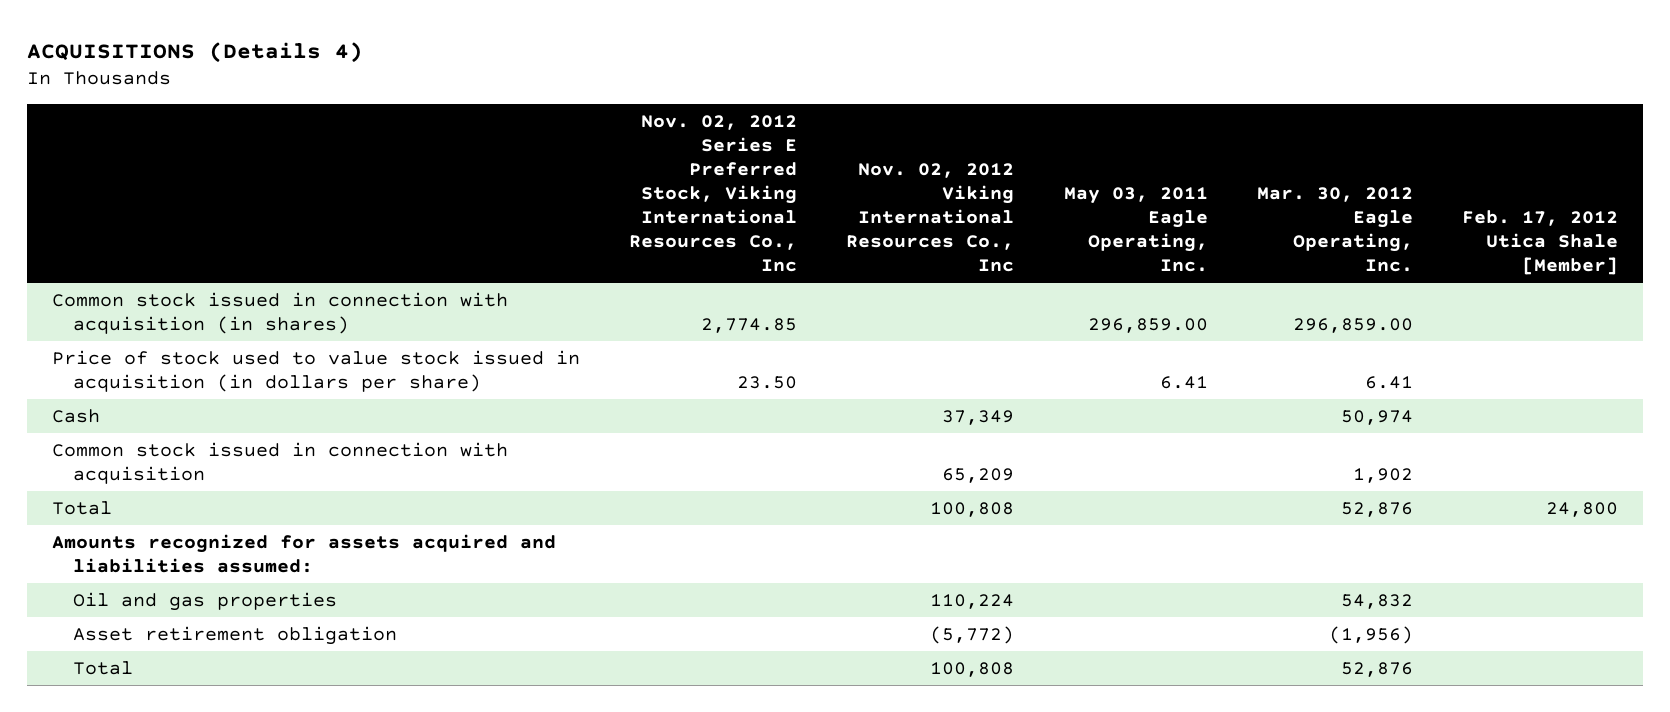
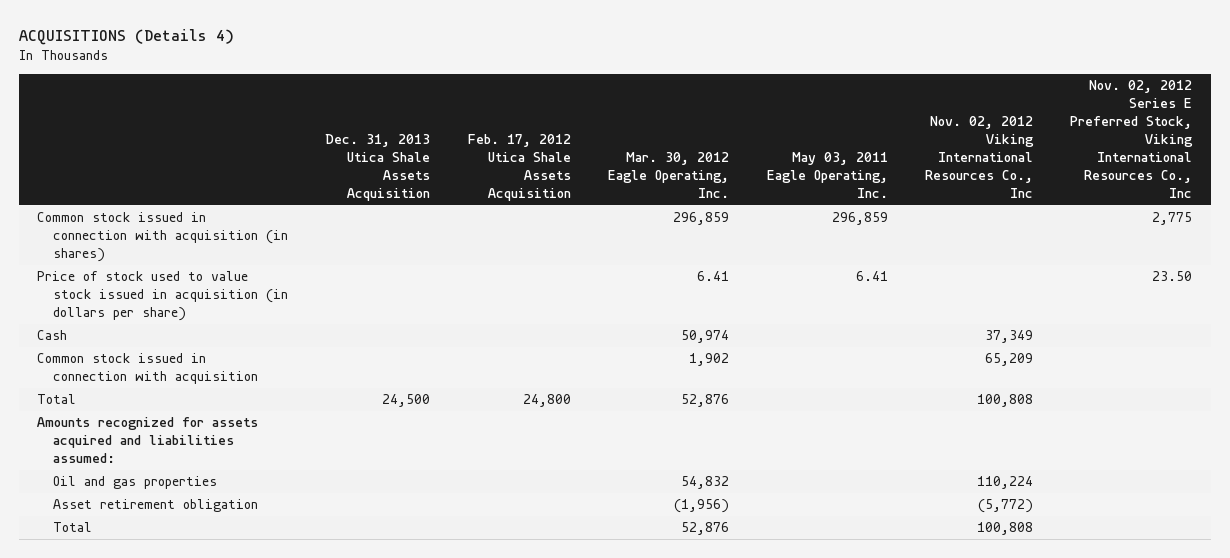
- | Nov. 02, 2012 Series E Preferred Stock, Viking International Resources Co., Inc | Nov. 02, 2012 Viking International Resources Co., Inc | May 03, 2011 Eagle Operating, Inc. | Mar. 30, 2012 Eagle Operating, Inc. | Feb. 17, 2012 Utica Shale [Member]
+ | Dec. 31, 2013 Utica Shale Assets Acquisition | Feb. 17, 2012 Utica Shale Assets Acquisition | Mar. 30, 2012 Eagle Operating, Inc. | May 03, 2011 Eagle Operating, Inc. | Nov. 02, 2012 Viking International Resources Co., Inc | Nov. 02, 2012 Series E Preferred Stock, Viking International Resources Co., Inc
- Common stock issued in connection with acquisition (in shares) | 2,774.85 | | 296,859.00 | 296,859.00 |
+ Common stock issued in connection with acquisition (in shares) | | | 296,859 | 296,859 | | 2,775

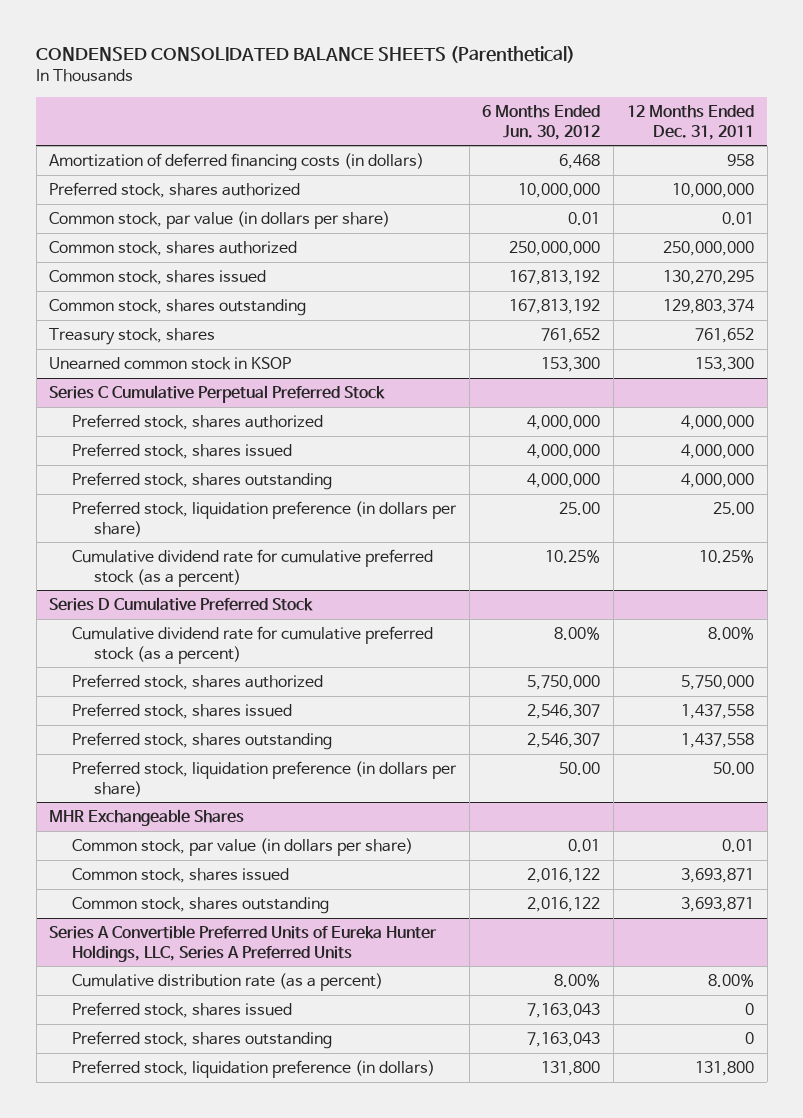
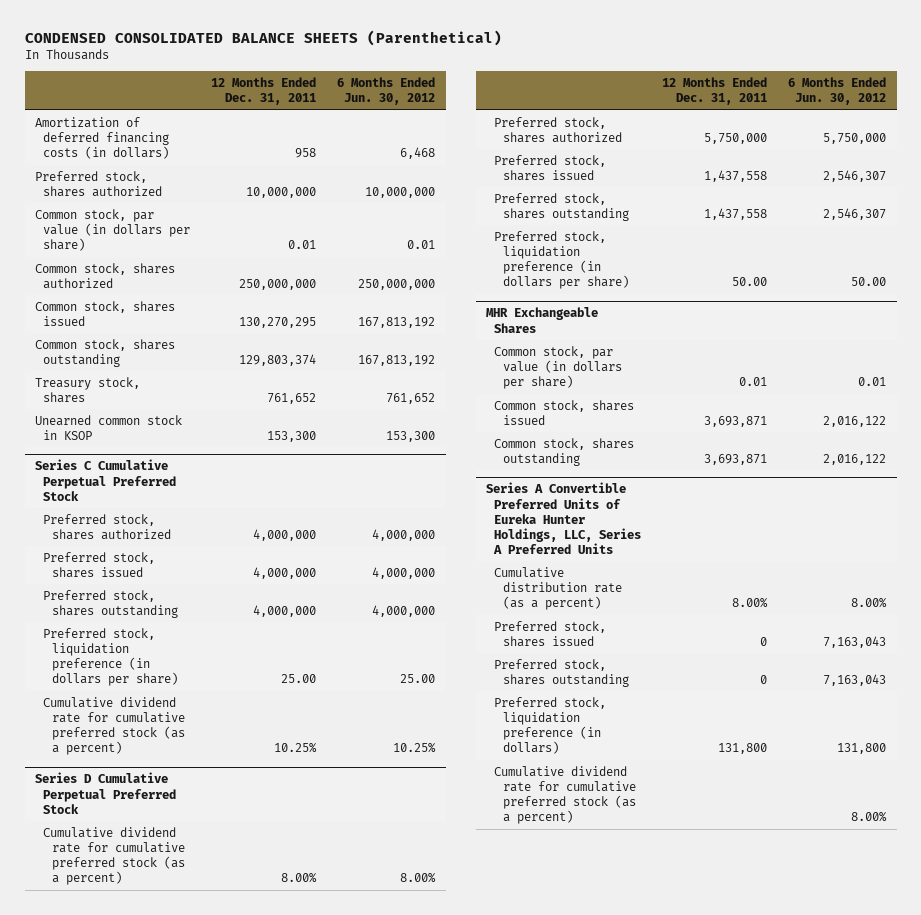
- | 6 Months Ended Jun. 30, 2012 | 12 Months Ended Dec. 31, 2011
+ | 12 Months Ended Dec. 31, 2011 | 6 Months Ended Jun. 30, 2012
- Series D Cumulative Preferred Stock
+ Series D Cumulative Perpetual Preferred Stock
@ Series A Convertible Preferred Units of Eureka Hunter Holdings, LLC, Series A Preferred Units
+ Cumulative dividend rate for cumulative preferred stock (as a percent) | | 8.00%

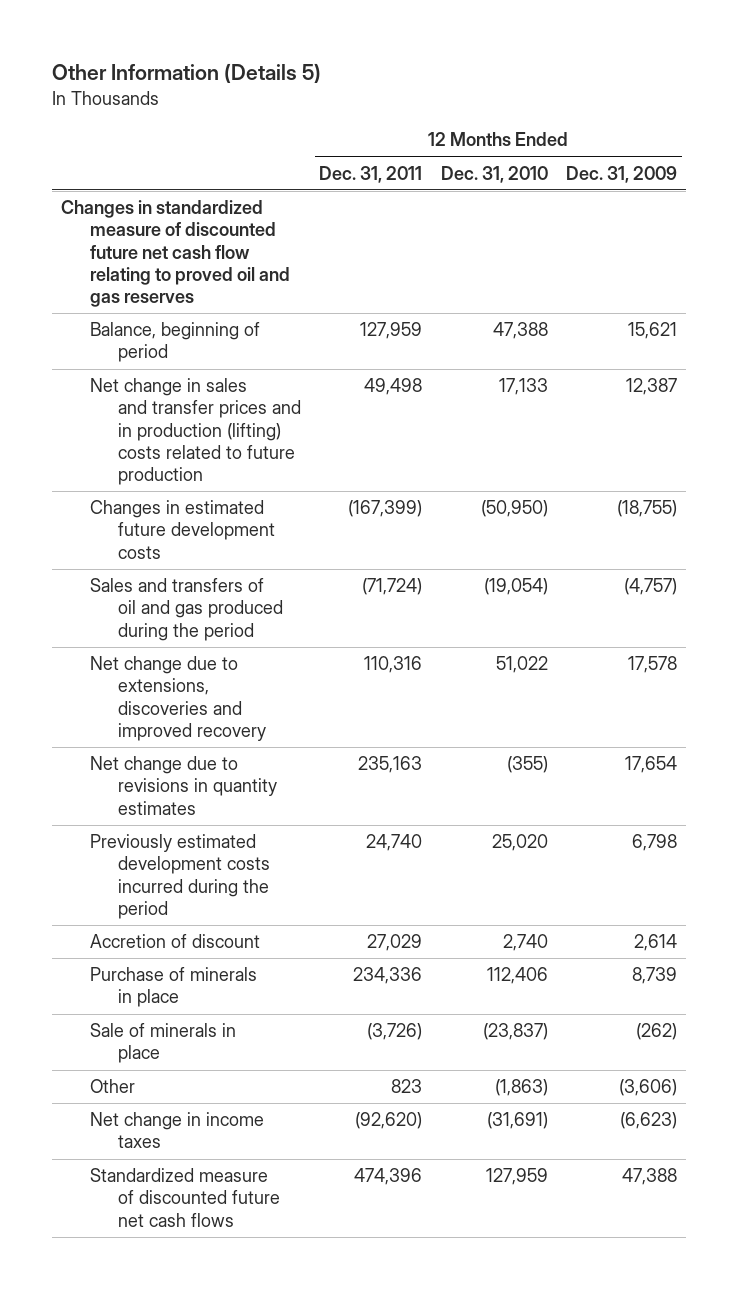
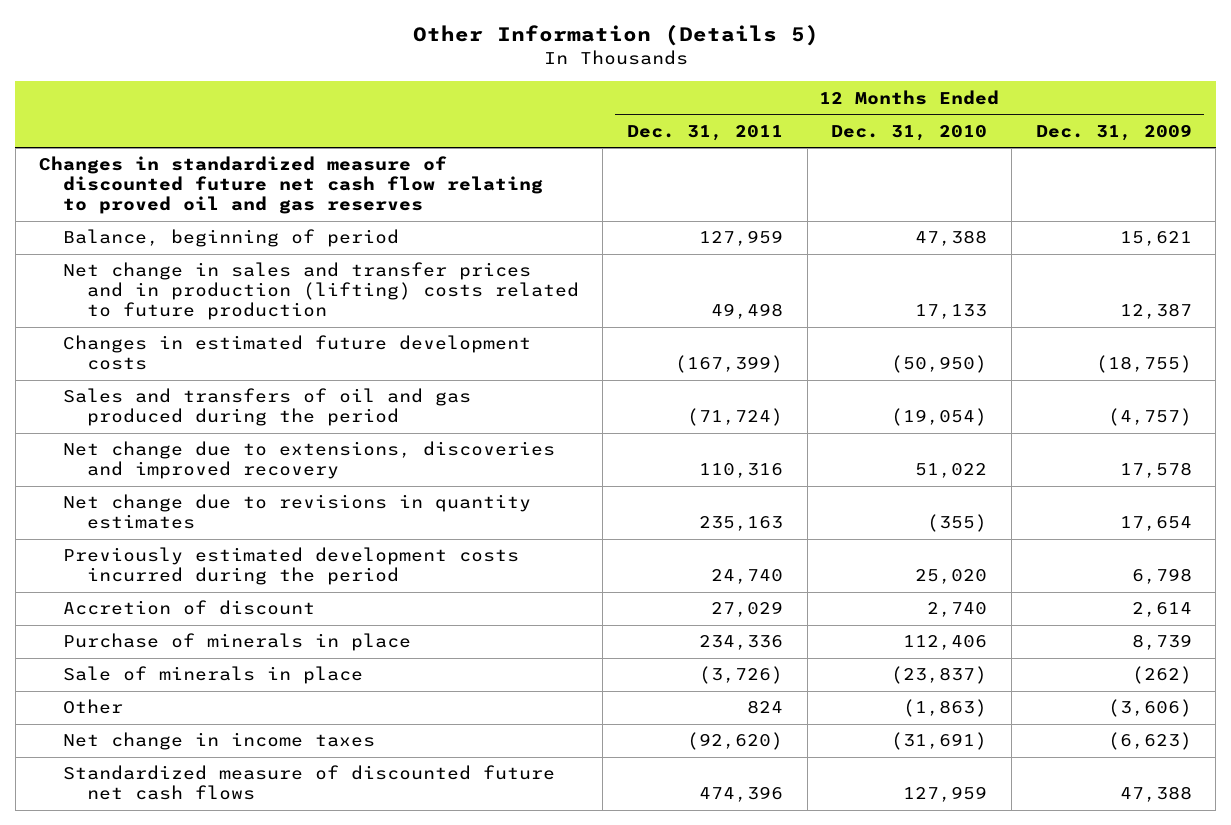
- Other | 823 | (1,863) | (3,606)
+ Other | 824 | (1,863) | (3,606)

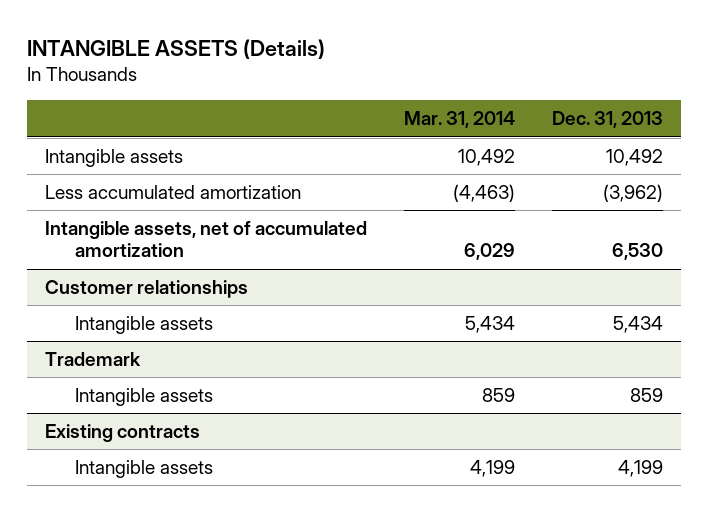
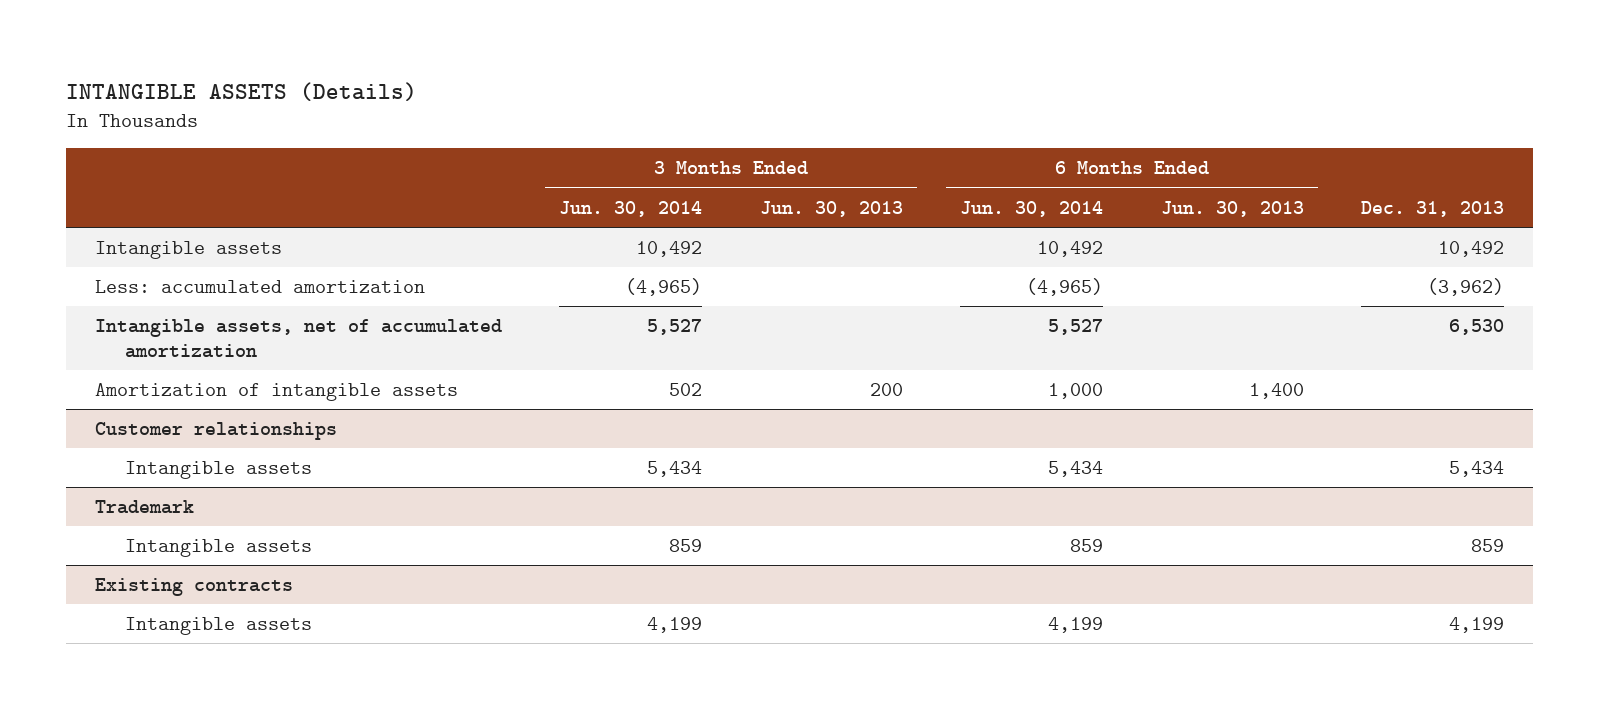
- | Mar. 31, 2014 | Dec. 31, 2013
+ | 3 Months Ended Jun. 30, 2014 | 3 Months Ended Jun. 30, 2013 | 6 Months Ended Jun. 30, 2014 | 6 Months Ended Jun. 30, 2013 | Dec. 31, 2013
- Less accumulated amortization | (4,463) | (3,962)
+ Less: accumulated amortization | (4,965) | | (4,965) | | (3,962)
+ Amortization of intangible assets | 502 | 200 | 1,000 | 1,400 |

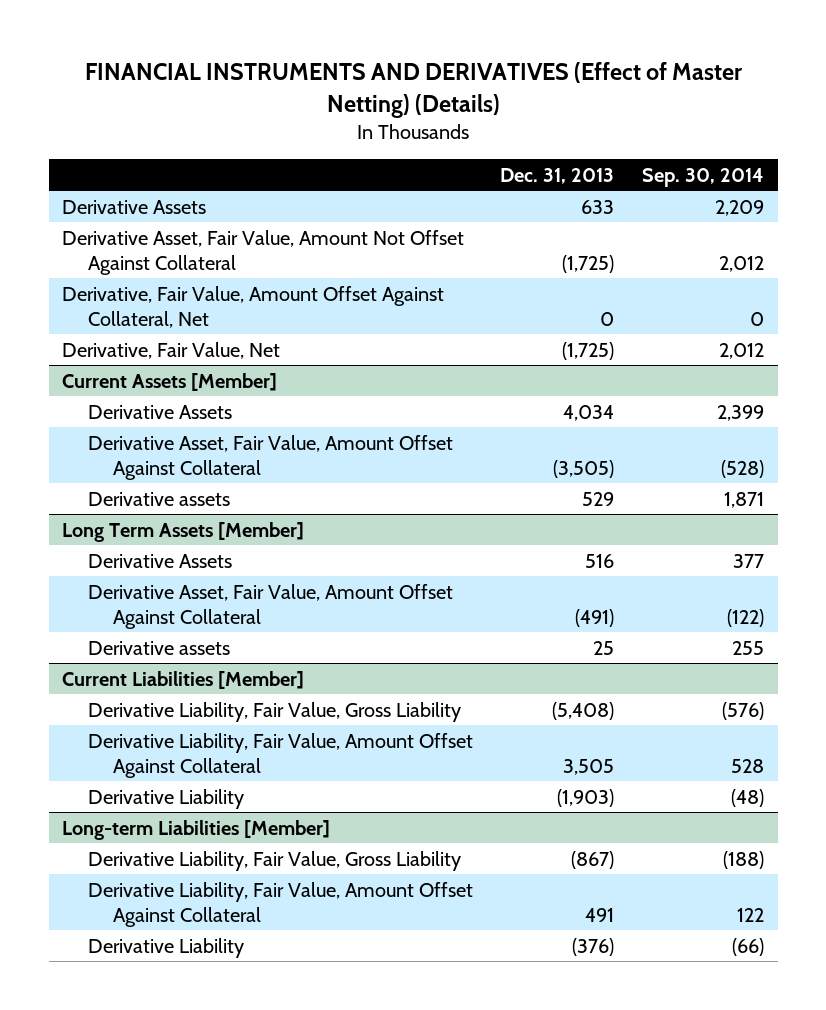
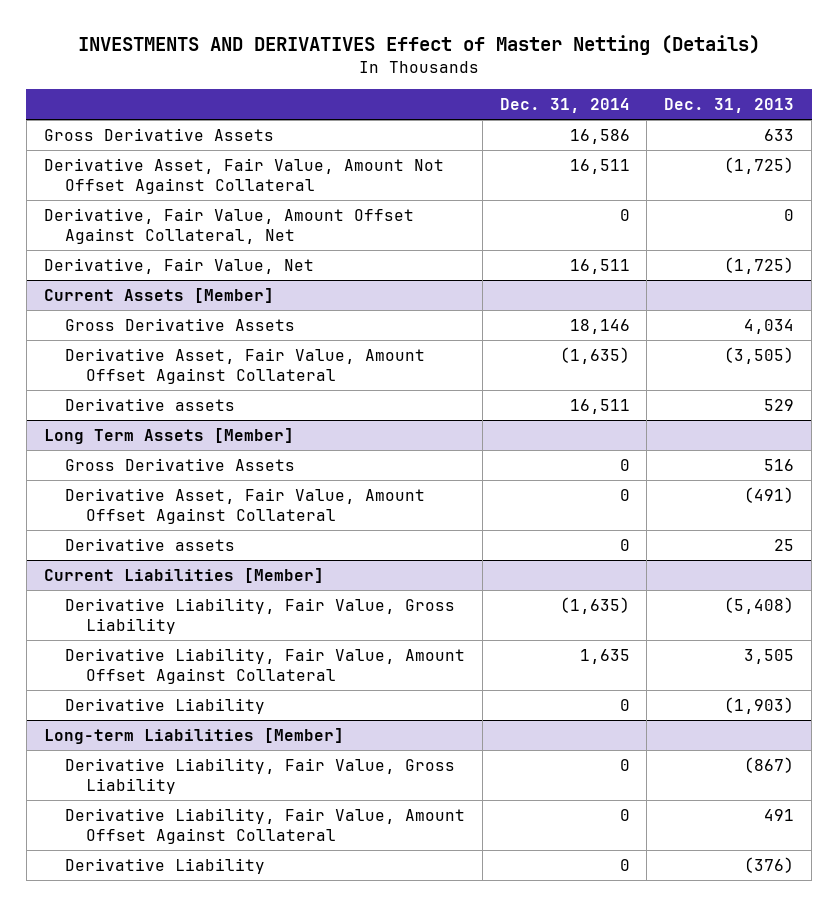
- FINANCIAL INSTRUMENTS AND DERIVATIVES (Effect of Master Netting) (Details)
+ INVESTMENTS AND DERIVATIVES Effect of Master Netting (Details)
- | Dec. 31, 2013 | Sep. 30, 2014
+ | Dec. 31, 2014 | Dec. 31, 2013
- Derivative Assets | 633 | 2,209
+ Gross Derivative Assets | 16,586 | 633
@ Current Assets [Member]
- Derivative Assets | 4,034 | 2,399
+ Gross Derivative Assets | 18,146 | 4,034
@ Long Term Assets [Member]
- Derivative Assets | 516 | 377
+ Gross Derivative Assets | 0 | 516

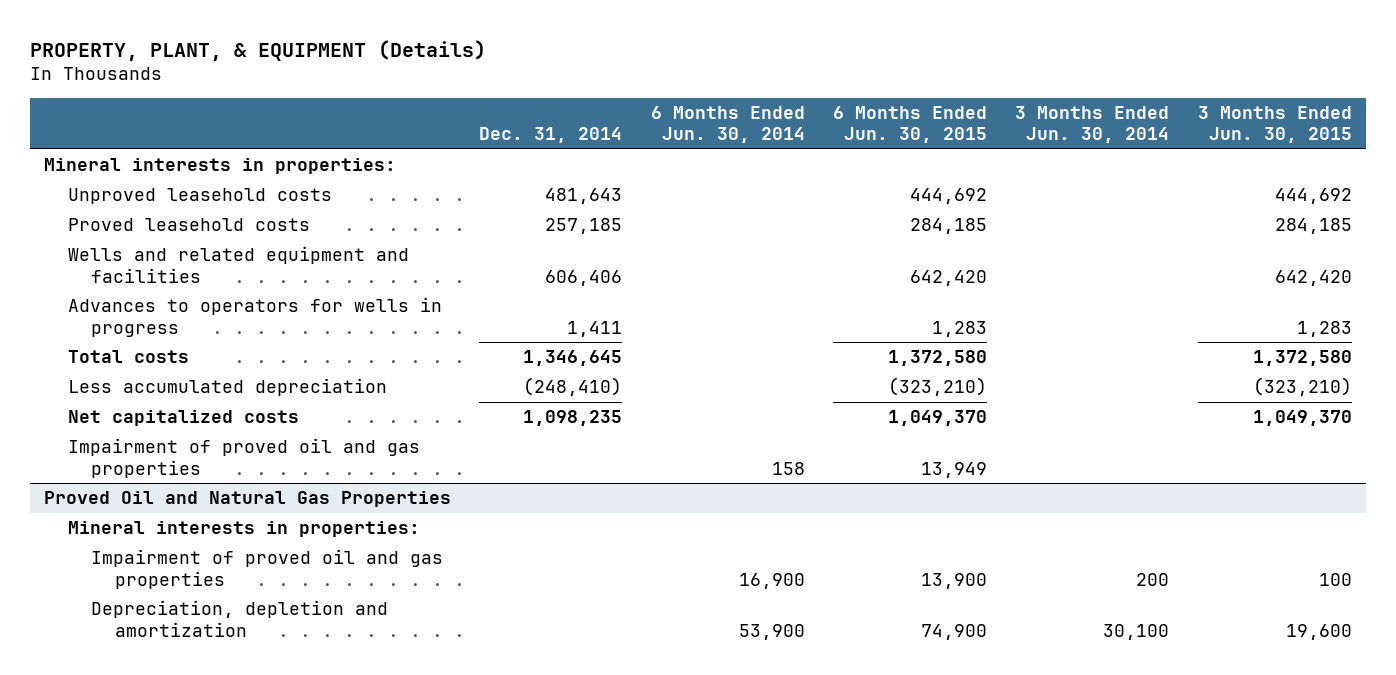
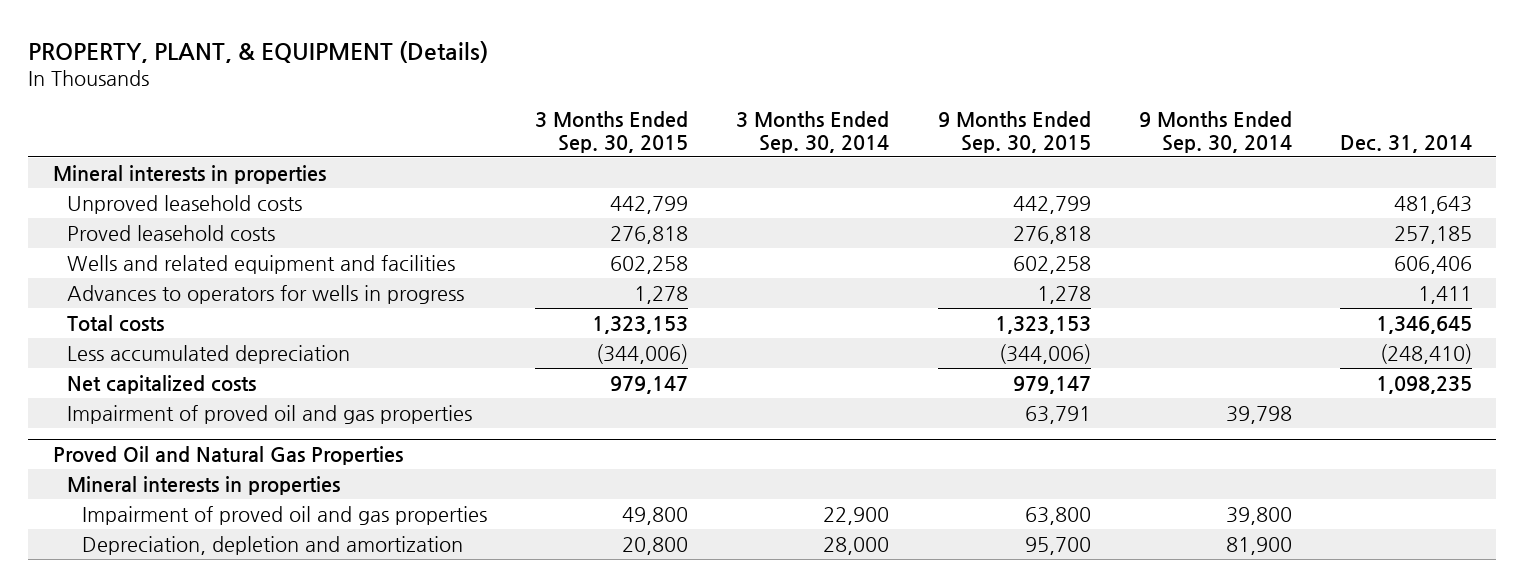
- | Dec. 31, 2014 | 6 Months Ended Jun. 30, 2014 | 6 Months Ended Jun. 30, 2015 | 3 Months Ended Jun. 30, 2014 | 3 Months Ended Jun. 30, 2015
+ | 3 Months Ended Sep. 30, 2015 | 3 Months Ended Sep. 30, 2014 | 9 Months Ended Sep. 30, 2015 | 9 Months Ended Sep. 30, 2014 | Dec. 31, 2014
- Mineral interests in properties:
+ Mineral interests in properties
@ Proved Oil and Natural Gas Properties
- Mineral interests in properties:
+ Mineral interests in properties

